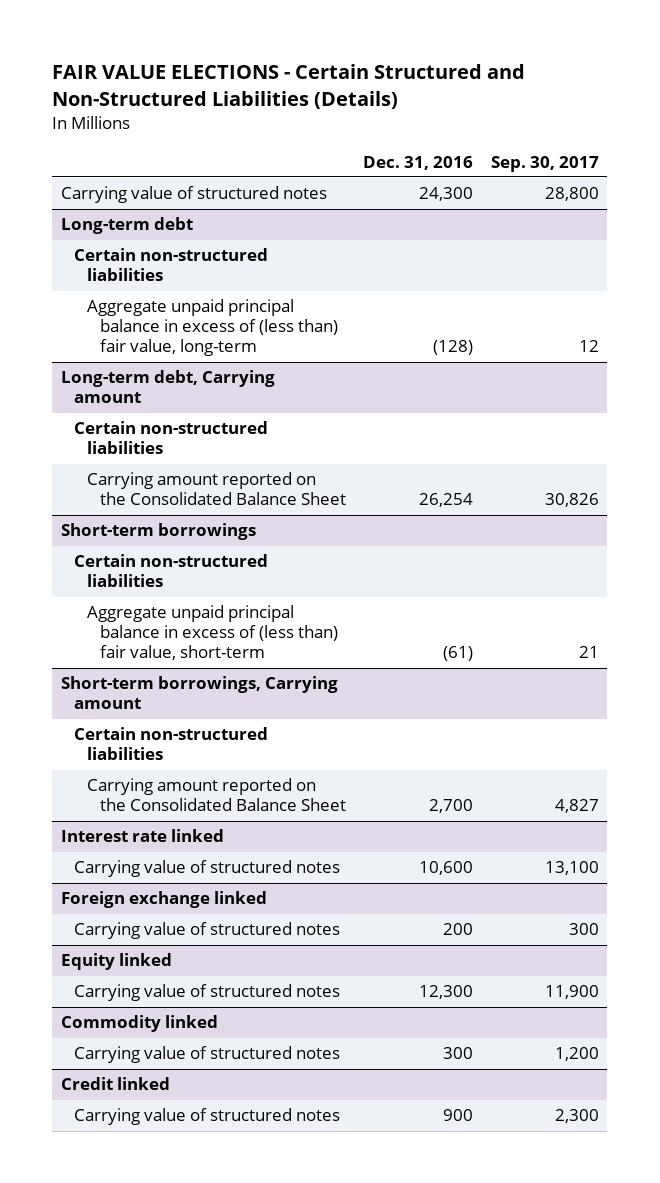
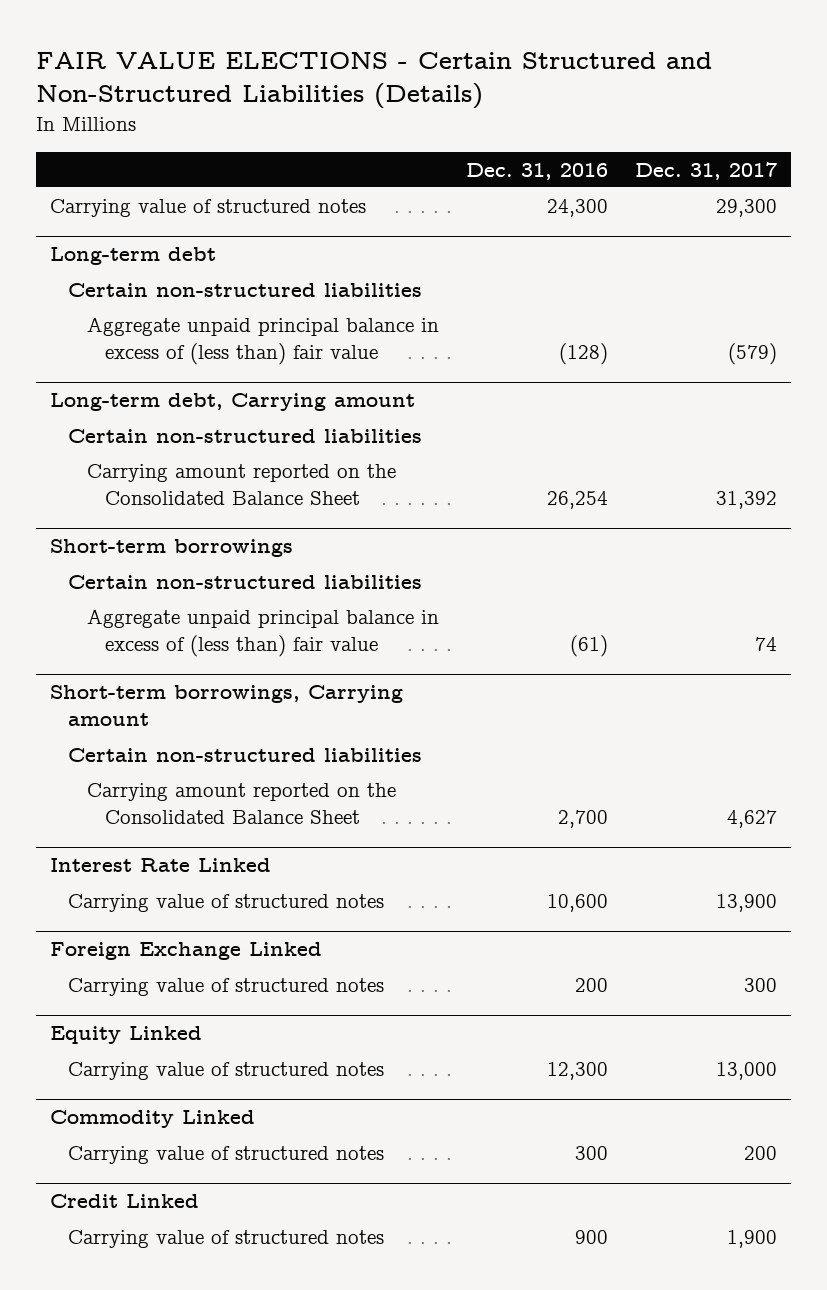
- | Dec. 31, 2016 | Sep. 30, 2017
+ | Dec. 31, 2016 | Dec. 31, 2017
@ Long-term debt
- Aggregate unpaid principal balance in excess of (less than) fair value, long-term | (128) | 12
+ Aggregate unpaid principal balance in excess of (less than) fair value | (128) | (579)
@ Short-term borrowings
- Aggregate unpaid principal balance in excess of (less than) fair value, short-term | (61) | 21
+ Aggregate unpaid principal balance in excess of (less than) fair value | (61) | 74
- Interest rate linked
+ Interest Rate Linked
- Foreign exchange linked
+ Foreign Exchange Linked
- Equity linked
+ Equity Linked
- Commodity linked
+ Commodity Linked
- Credit linked
+ Credit Linked

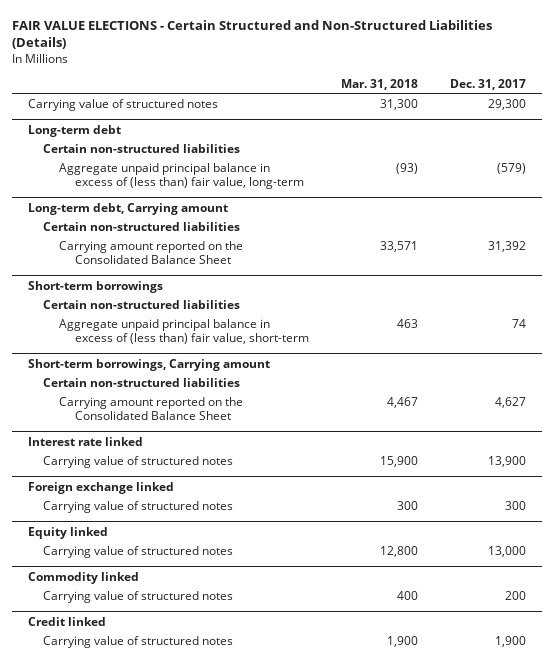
- | Dec. 31, 2016 | Dec. 31, 2017
+ | Mar. 31, 2018 | Dec. 31, 2017
@ Long-term debt
- Aggregate unpaid principal balance in excess of (less than) fair value | (128) | (579)
+ Aggregate unpaid principal balance in excess of (less than) fair value, long-term | (93) | (579)
@ Short-term borrowings
- Aggregate unpaid principal balance in excess of (less than) fair value | (61) | 74
+ Aggregate unpaid principal balance in excess of (less than) fair value, short-term | 463 | 74
- Interest Rate Linked
+ Interest rate linked
- Foreign Exchange Linked
+ Foreign exchange linked
- Equity Linked
+ Equity linked
- Commodity Linked
+ Commodity linked
- Credit Linked
+ Credit linked

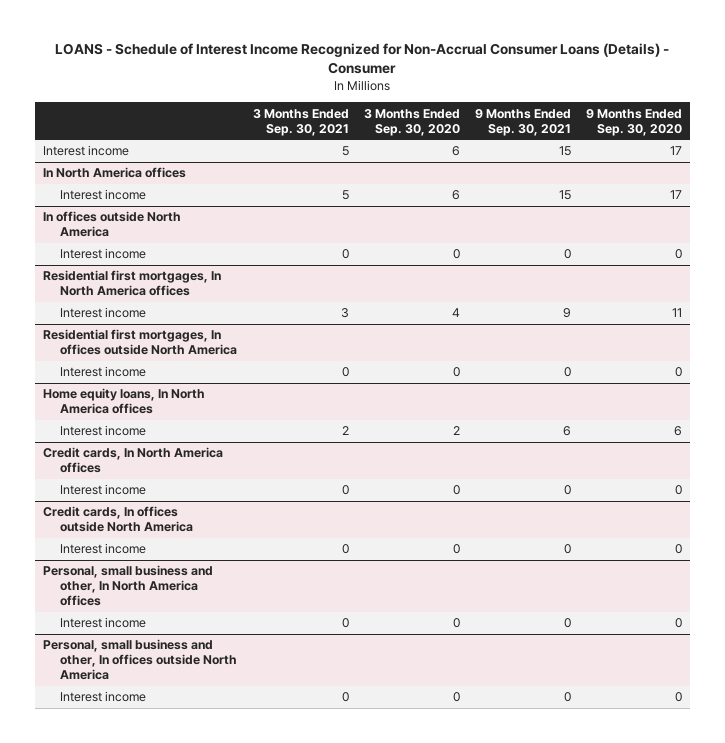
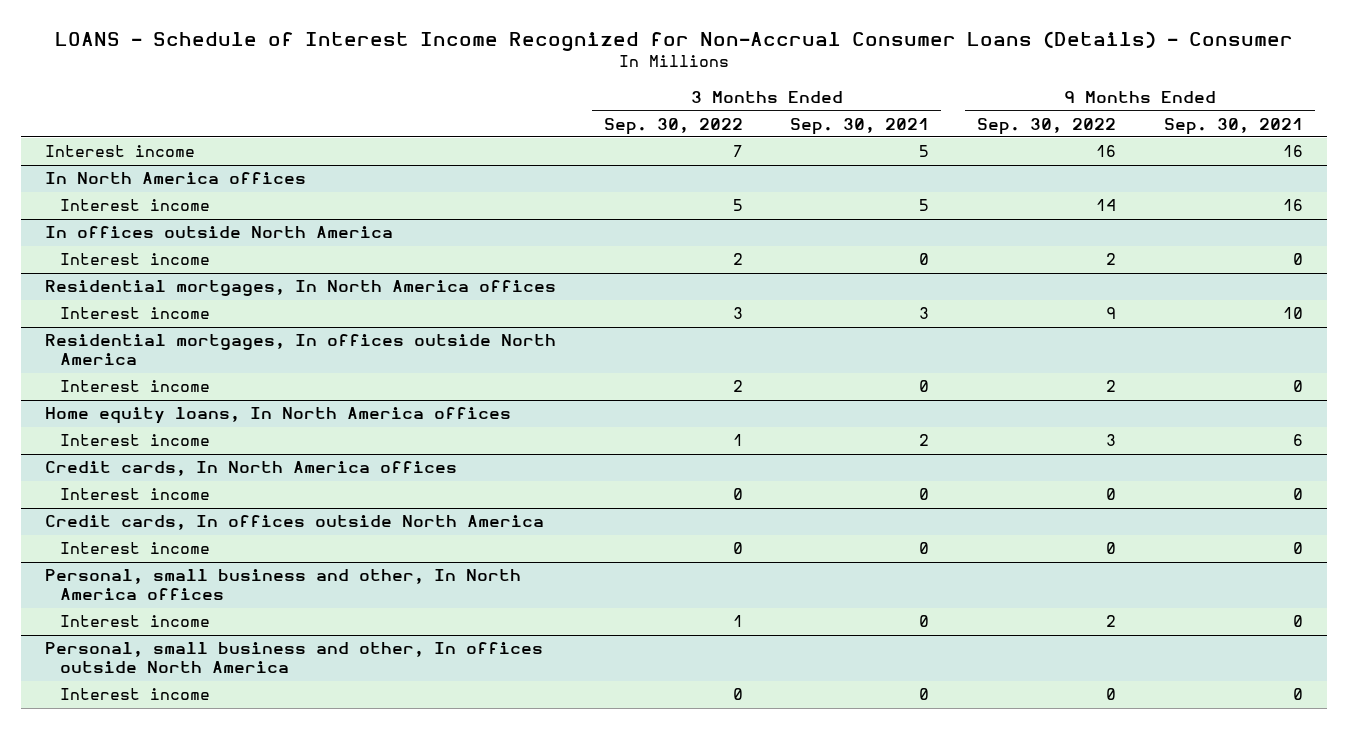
- | 3 Months Ended Sep. 30, 2021 | 3 Months Ended Sep. 30, 2020 | 9 Months Ended Sep. 30, 2021 | 9 Months Ended Sep. 30, 2020
+ | 3 Months Ended Sep. 30, 2022 | 3 Months Ended Sep. 30, 2021 | 9 Months Ended Sep. 30, 2022 | 9 Months Ended Sep. 30, 2021
- Interest income | 5 | 6 | 15 | 17
+ Interest income | 7 | 5 | 16 | 16
@ In North America offices
- Interest income | 5 | 6 | 15 | 17
+ Interest income | 5 | 5 | 14 | 16
- Residential first mortgages, In North America offices
- Interest income | 3 | 4 | 9 | 11
- Residential first mortgages, In offices outside North America
+ Residential mortgages, In North America offices
+ Interest income | 3 | 3 | 9 | 10
+ Residential mortgages, In offices outside North America

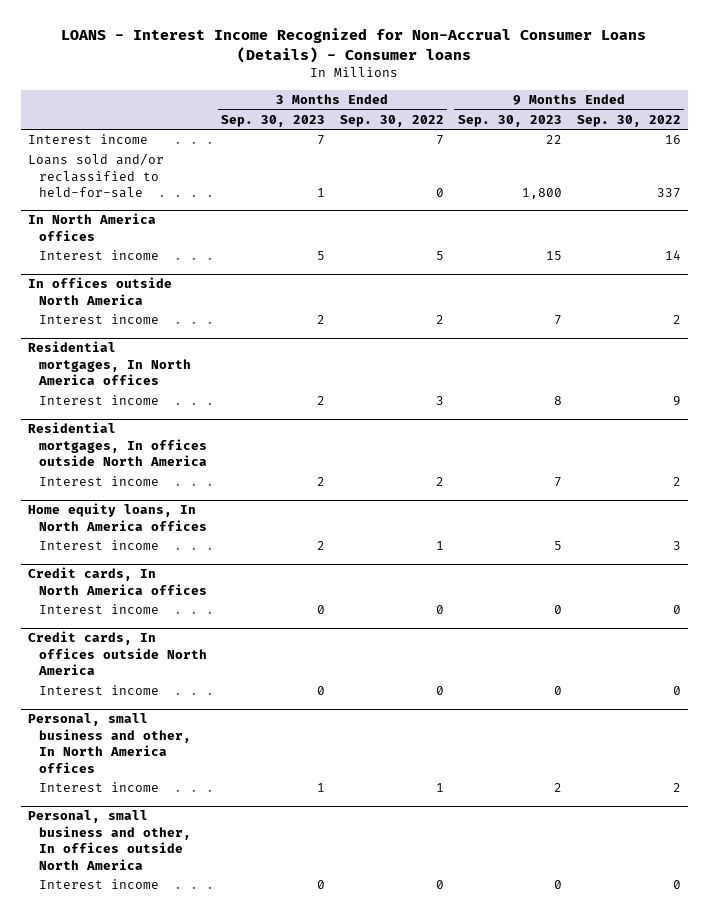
- LOANS - Schedule of Interest Income Recognized for Non-Accrual Consumer Loans (Details) - Consumer
+ LOANS - Interest Income Recognized for Non-Accrual Consumer Loans (Details) - Consumer loans
- | 3 Months Ended Sep. 30, 2022 | 3 Months Ended Sep. 30, 2021 | 9 Months Ended Sep. 30, 2022 | 9 Months Ended Sep. 30, 2021
+ | 3 Months Ended Sep. 30, 2023 | 3 Months Ended Sep. 30, 2022 | 9 Months Ended Sep. 30, 2023 | 9 Months Ended Sep. 30, 2022
+ Loans sold and/or reclassified to held-for-sale | 1 | 0 | 1,800 | 337

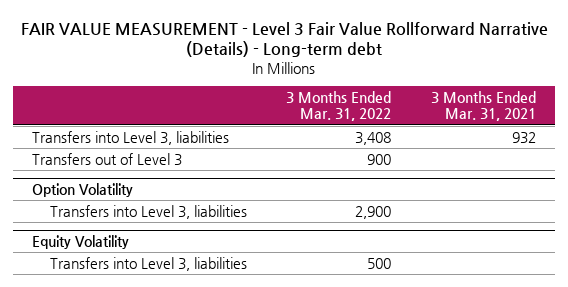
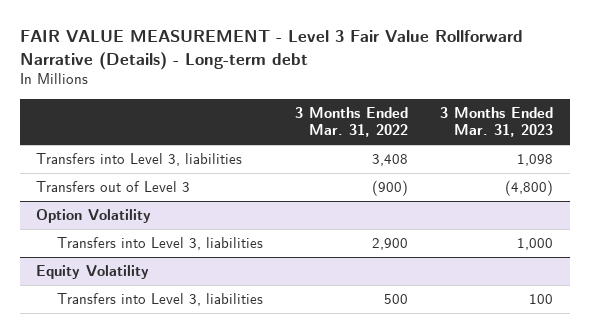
- | 3 Months Ended Mar. 31, 2022 | 3 Months Ended Mar. 31, 2021
+ | 3 Months Ended Mar. 31, 2022 | 3 Months Ended Mar. 31, 2023
- Transfers out of Level 3 | 900 |
+ Transfers out of Level 3 | (900) | (4,800)

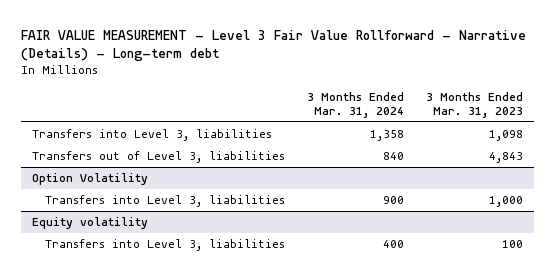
- FAIR VALUE MEASUREMENT - Level 3 Fair Value Rollforward Narrative (Details) - Long-term debt
+ FAIR VALUE MEASUREMENT - Level 3 Fair Value Rollforward - Narrative (Details) - Long-term debt
- | 3 Months Ended Mar. 31, 2022 | 3 Months Ended Mar. 31, 2023
+ | 3 Months Ended Mar. 31, 2024 | 3 Months Ended Mar. 31, 2023
- Transfers out of Level 3 | (900) | (4,800)
+ Transfers out of Level 3, liabilities | 840 | 4,843
- Equity Volatility
+ Equity volatility

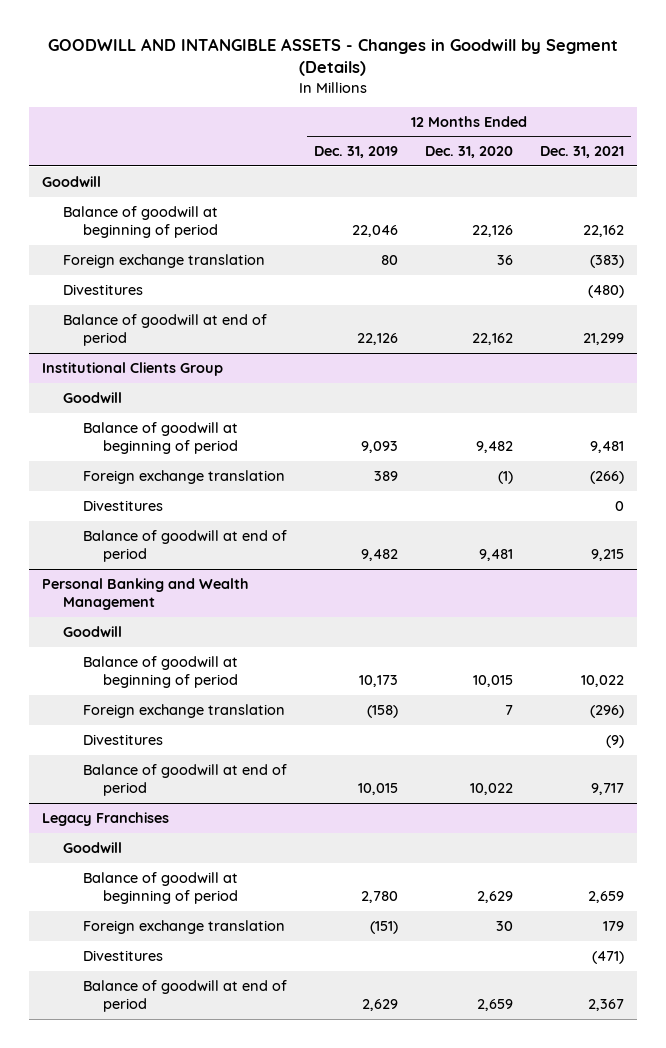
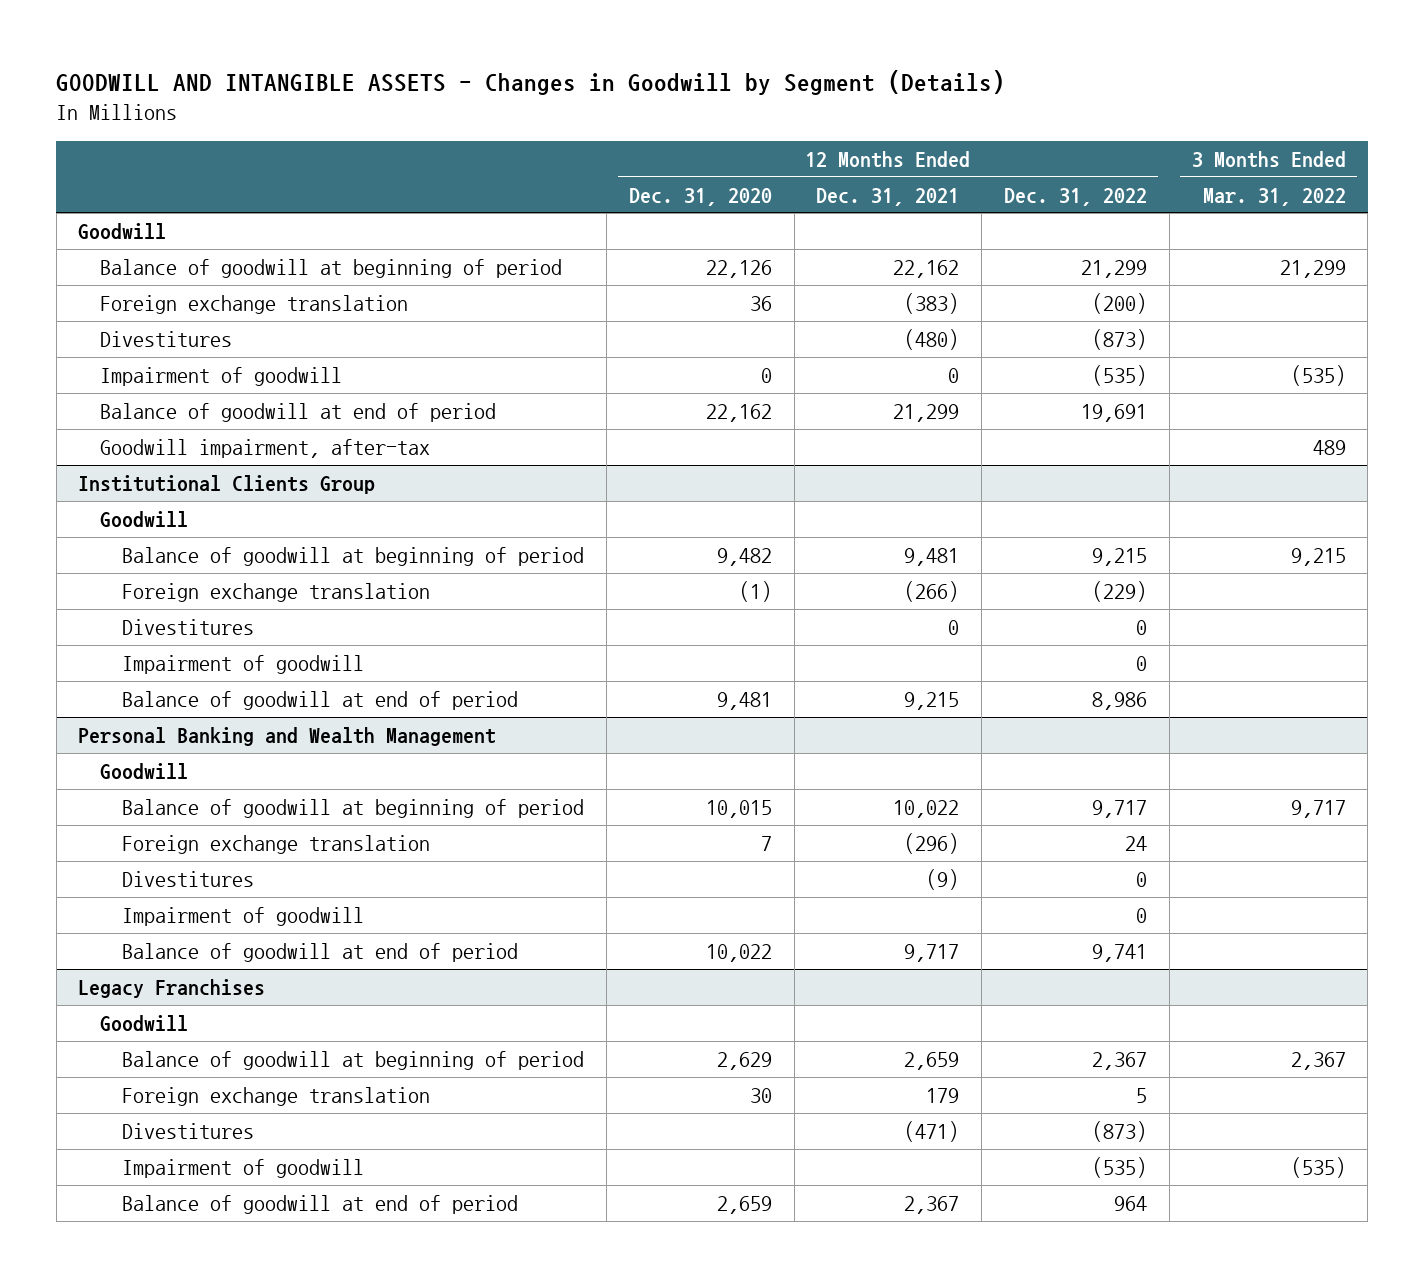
- | 12 Months Ended Dec. 31, 2019 | 12 Months Ended Dec. 31, 2020 | 12 Months Ended Dec. 31, 2021
+ | 12 Months Ended Dec. 31, 2020 | 12 Months Ended Dec. 31, 2021 | 12 Months Ended Dec. 31, 2022 | 3 Months Ended Mar. 31, 2022
+ Impairment of goodwill | 0 | 0 | (535) | (535)
+ Goodwill impairment, after-tax | | | | 489
@ Institutional Clients Group
+ Impairment of goodwill | | | 0 |
@ Personal Banking and Wealth Management
+ Impairment of goodwill | | | 0 |
@ Legacy Franchises
+ Impairment of goodwill | | | (535) | (535)

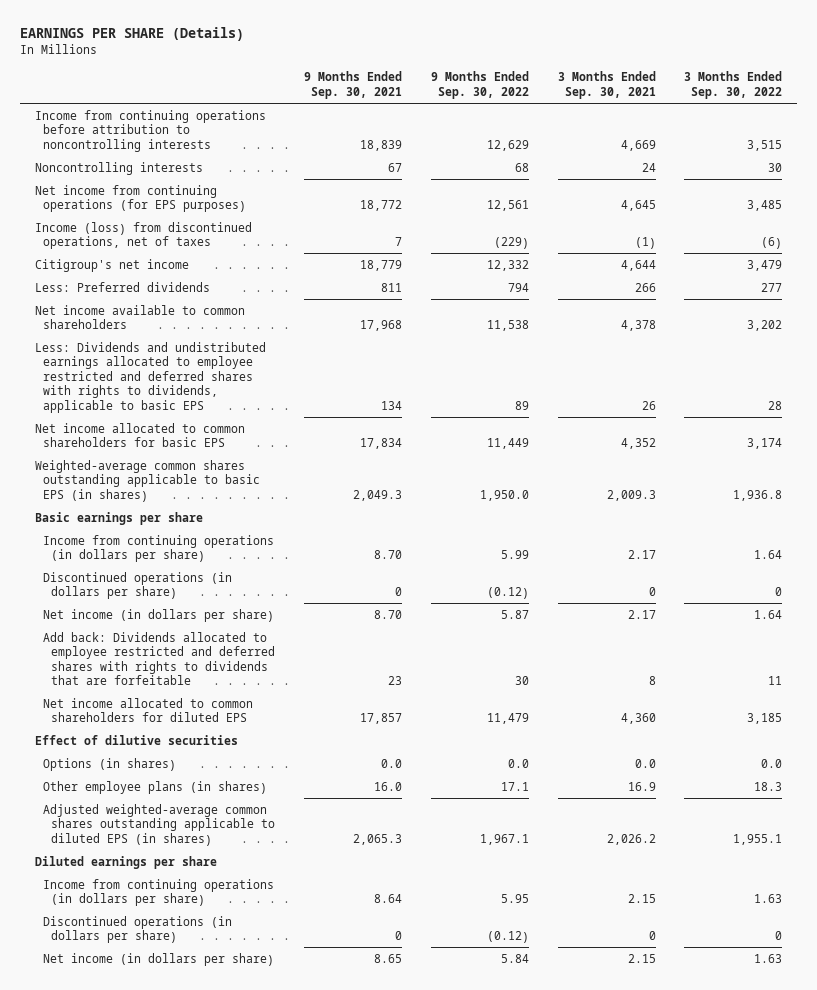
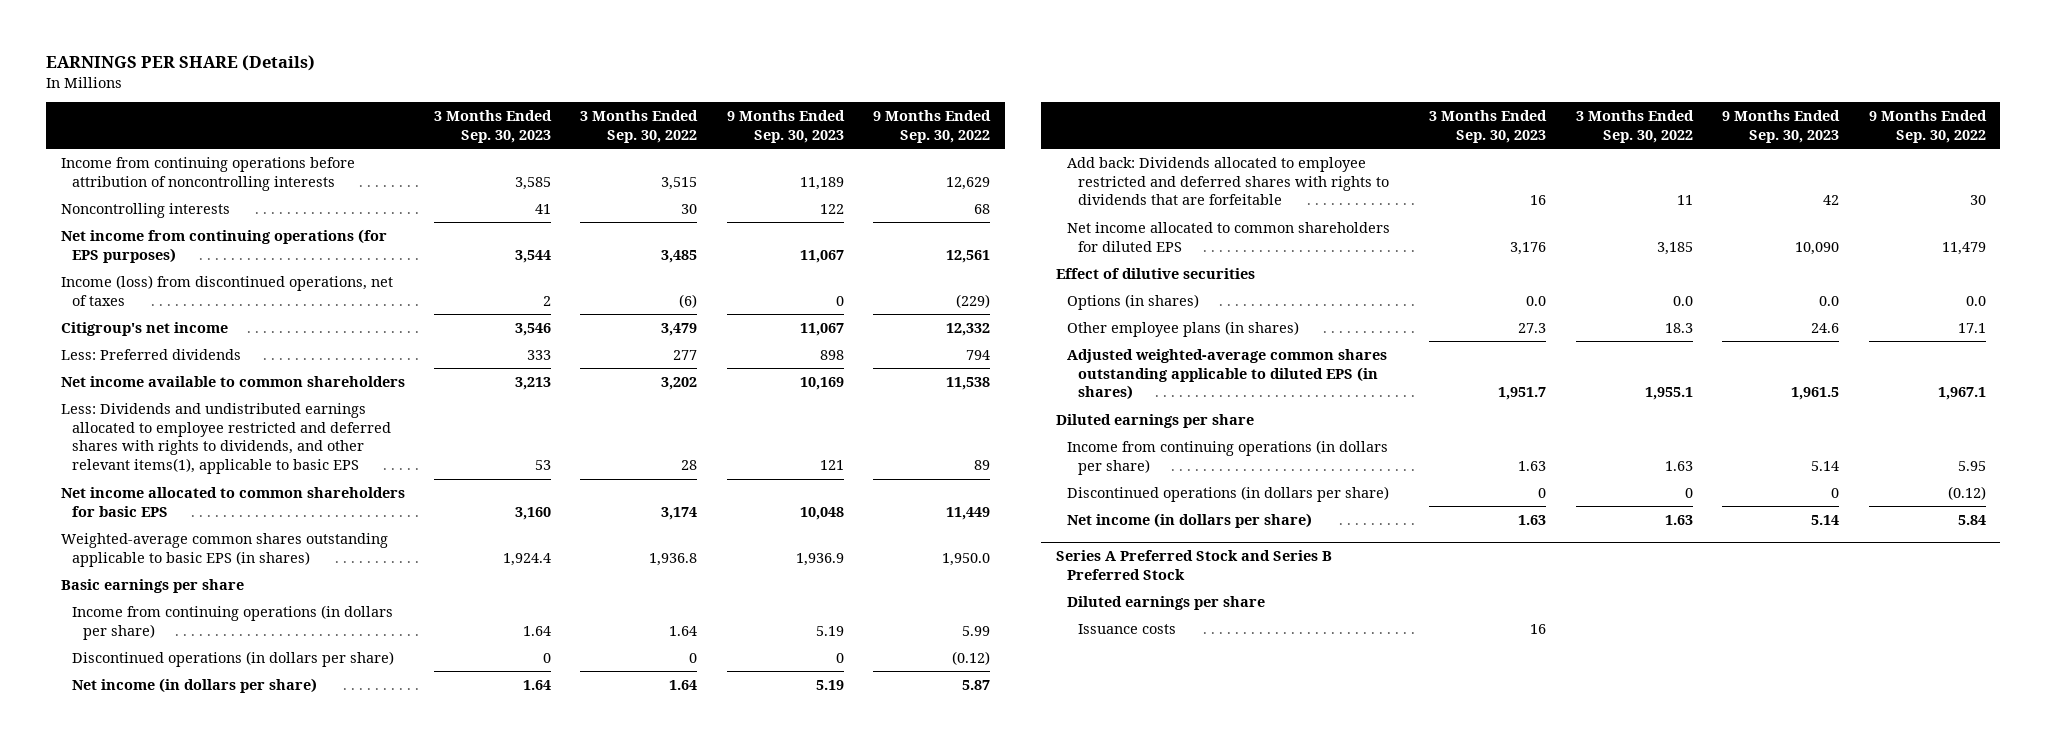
- | 9 Months Ended Sep. 30, 2021 | 9 Months Ended Sep. 30, 2022 | 3 Months Ended Sep. 30, 2021 | 3 Months Ended Sep. 30, 2022
+ | 3 Months Ended Sep. 30, 2023 | 3 Months Ended Sep. 30, 2022 | 9 Months Ended Sep. 30, 2023 | 9 Months Ended Sep. 30, 2022
- Income from continuing operations before attribution to noncontrolling interests | 18,839 | 12,629 | 4,669 | 3,515
+ Income from continuing operations before attribution of noncontrolling interests | 3,585 | 3,515 | 11,189 | 12,629
- Less: Dividends and undistributed earnings allocated to employee restricted and deferred shares with rights to dividends, applicable to basic EPS | 134 | 89 | 26 | 28
+ Less: Dividends and undistributed earnings allocated to employee restricted and deferred shares with rights to dividends, and other relevant items(1), applicable to basic EPS | 53 | 28 | 121 | 89
+ Series A Preferred Stock and Series B Preferred Stock
+ Diluted earnings per share
+ Issuance costs | 16 | | |

